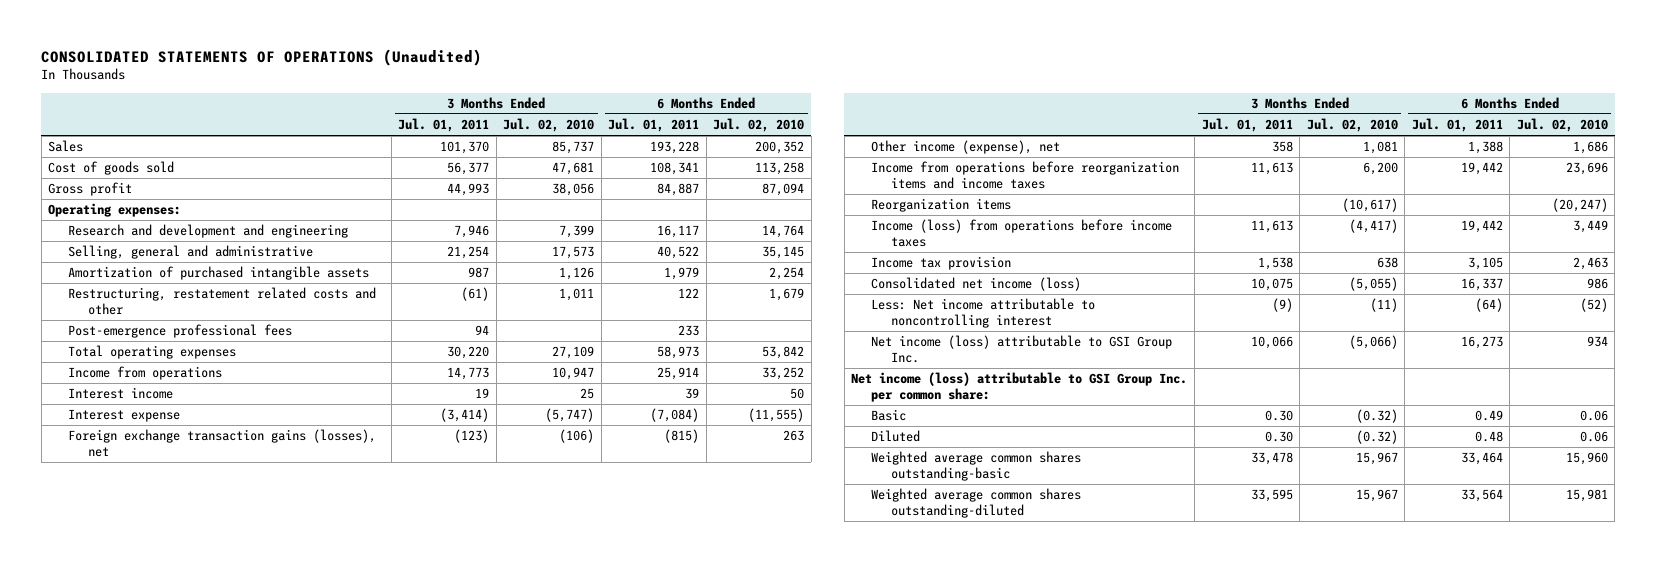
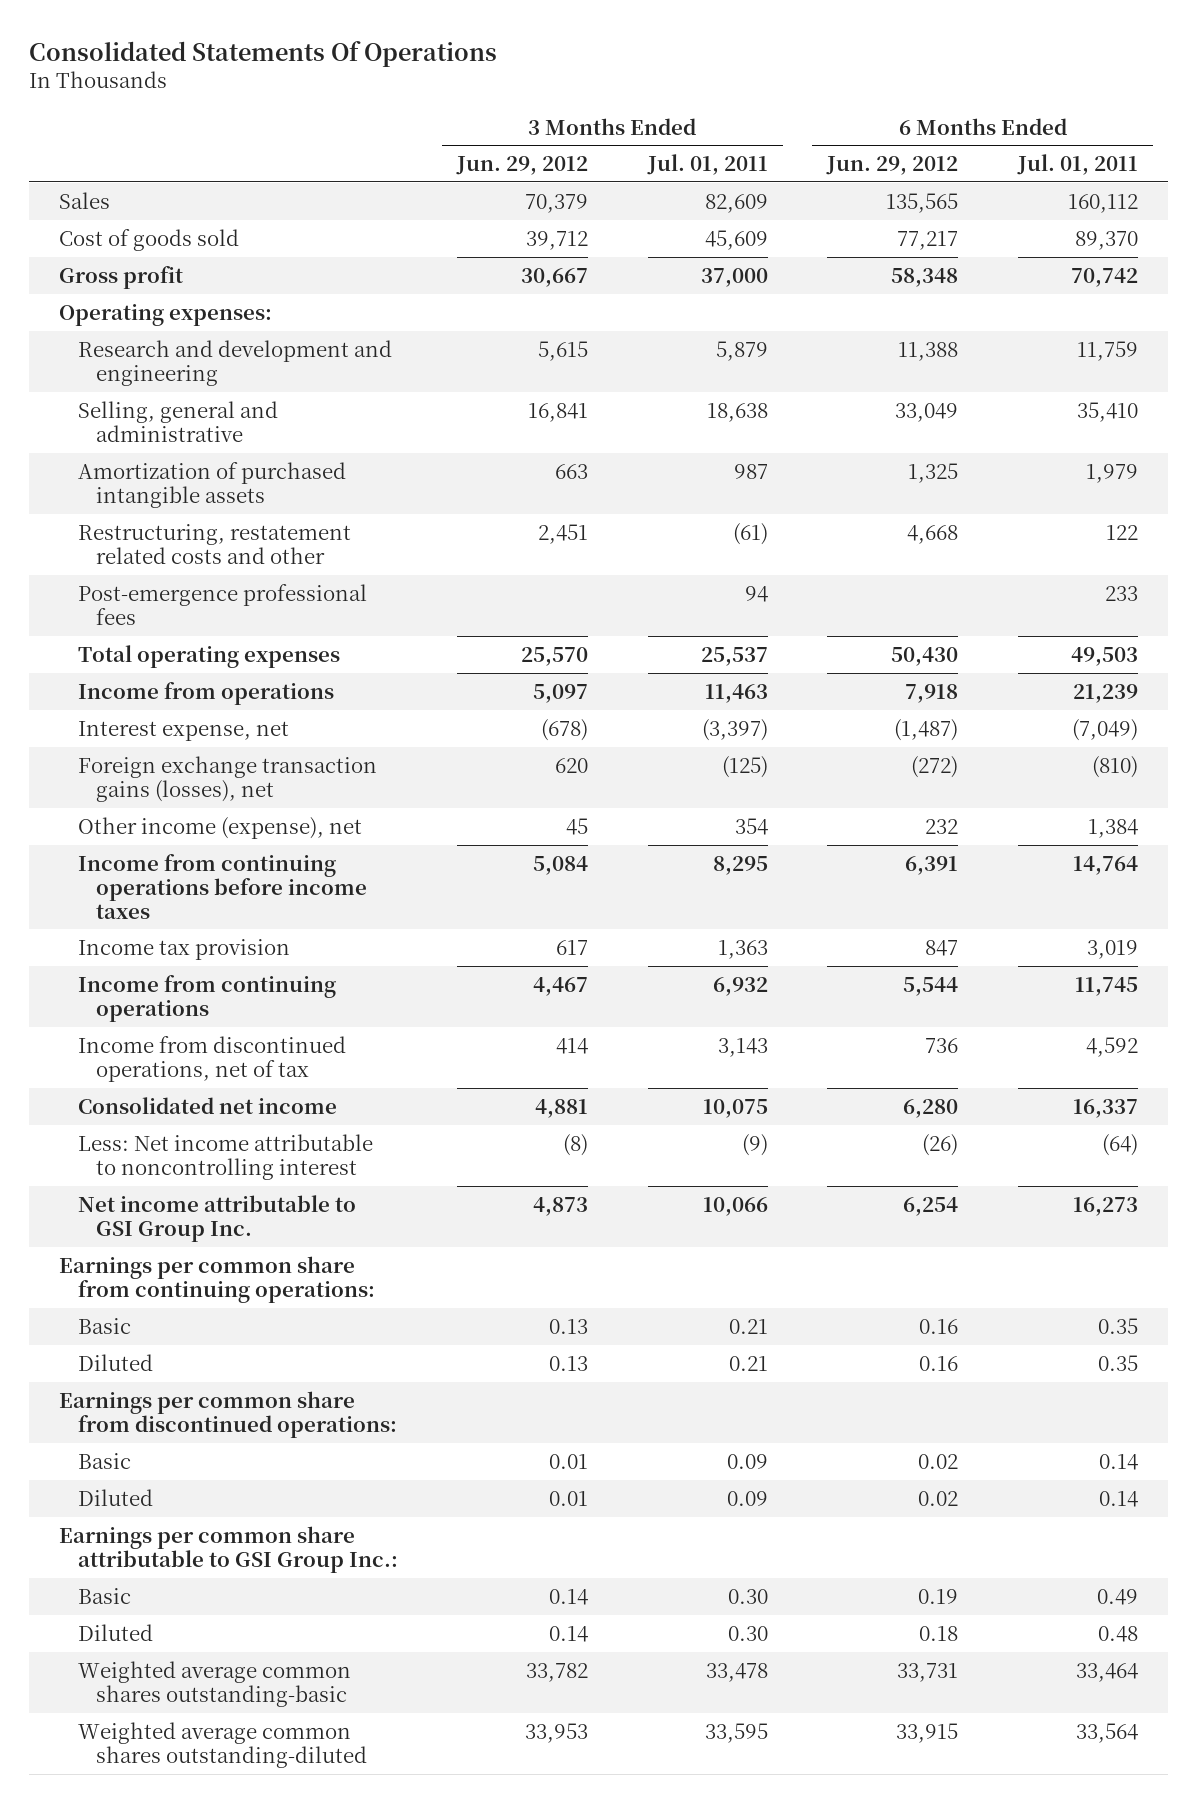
- CONSOLIDATED STATEMENTS OF OPERATIONS (Unaudited)
+ Consolidated Statements Of Operations
- | 3 Months Ended Jul. 01, 2011 | 3 Months Ended Jul. 02, 2010 | 6 Months Ended Jul. 01, 2011 | 6 Months Ended Jul. 02, 2010
+ | 3 Months Ended Jun. 29, 2012 | 3 Months Ended Jul. 01, 2011 | 6 Months Ended Jun. 29, 2012 | 6 Months Ended Jul. 01, 2011
- Sales | 101,370 | 85,737 | 193,228 | 200,352
- Cost of goods sold | 56,377 | 47,681 | 108,341 | 113,258
- Gross profit | 44,993 | 38,056 | 84,887 | 87,094
+ Sales | 70,379 | 82,609 | 135,565 | 160,112
+ Cost of goods sold | 39,712 | 45,609 | 77,217 | 89,370
+ Gross profit | 30,667 | 37,000 | 58,348 | 70,742
- Research and development and engineering | 7,946 | 7,399 | 16,117 | 14,764
- Selling, general and administrative | 21,254 | 17,573 | 40,522 | 35,145
+ Research and development and engineering | 5,615 | 5,879 | 11,388 | 11,759
+ Selling, general and administrative | 16,841 | 18,638 | 33,049 | 35,410
- Total operating expenses | 30,220 | 27,109 | 58,973 | 53,842
- Income from operations | 14,773 | 10,947 | 25,914 | 33,252
- Interest income | 19 | 25 | 39 | 50
- Interest expense | (3,414) | (5,747) | (7,084) | (11,555)
- Foreign exchange transaction gains (losses), net | (123) | (106) | (815) | 263
- Other income (expense), net | 358 | 1,081 | 1,388 | 1,686
- Income from operations before reorganization items and income taxes | 11,613 | 6,200 | 19,442 | 23,696
- Reorganization items | | (10,617) | | (20,247)
- Income (loss) from operations before income taxes | 11,613 | (4,417) | 19,442 | 3,449
- Income tax provision | 1,538 | 638 | 3,105 | 2,463
- Consolidated net income (loss) | 10,075 | (5,055) | 16,337 | 986
+ Total operating expenses | 25,570 | 25,537 | 50,430 | 49,503
+ Income from operations | 5,097 | 11,463 | 7,918 | 21,239
+ Interest expense, net | (678) | (3,397) | (1,487) | (7,049)
+ Foreign exchange transaction gains (losses), net | 620 | (125) | (272) | (810)
+ Other income (expense), net | 45 | 354 | 232 | 1,384
+ Income from continuing operations before income taxes | 5,084 | 8,295 | 6,391 | 14,764
+ Income tax provision | 617 | 1,363 | 847 | 3,019
+ Income from continuing operations | 4,467 | 6,932 | 5,544 | 11,745
+ Income from discontinued operations, net of tax | 414 | 3,143 | 736 | 4,592
+ Consolidated net income | 4,881 | 10,075 | 6,280 | 16,337
- Net income (loss) attributable to GSI Group Inc. | 10,066 | (5,066) | 16,273 | 934
- Net income (loss) attributable to GSI Group Inc. per common share:
+ Net income attributable to GSI Group Inc. | 4,873 | 10,066 | 6,254 | 16,273
+ Earnings per common share from continuing operations:
+ Basic | 0.13 | 0.21 | 0.16 | 0.35
+ Diluted | 0.13 | 0.21 | 0.16 | 0.35
+ Earnings per common share from discontinued operations:
+ Basic | 0.01 | 0.09 | 0.02 | 0.14
+ Diluted | 0.01 | 0.09 | 0.02 | 0.14
+ Earnings per common share attributable to GSI Group Inc.:

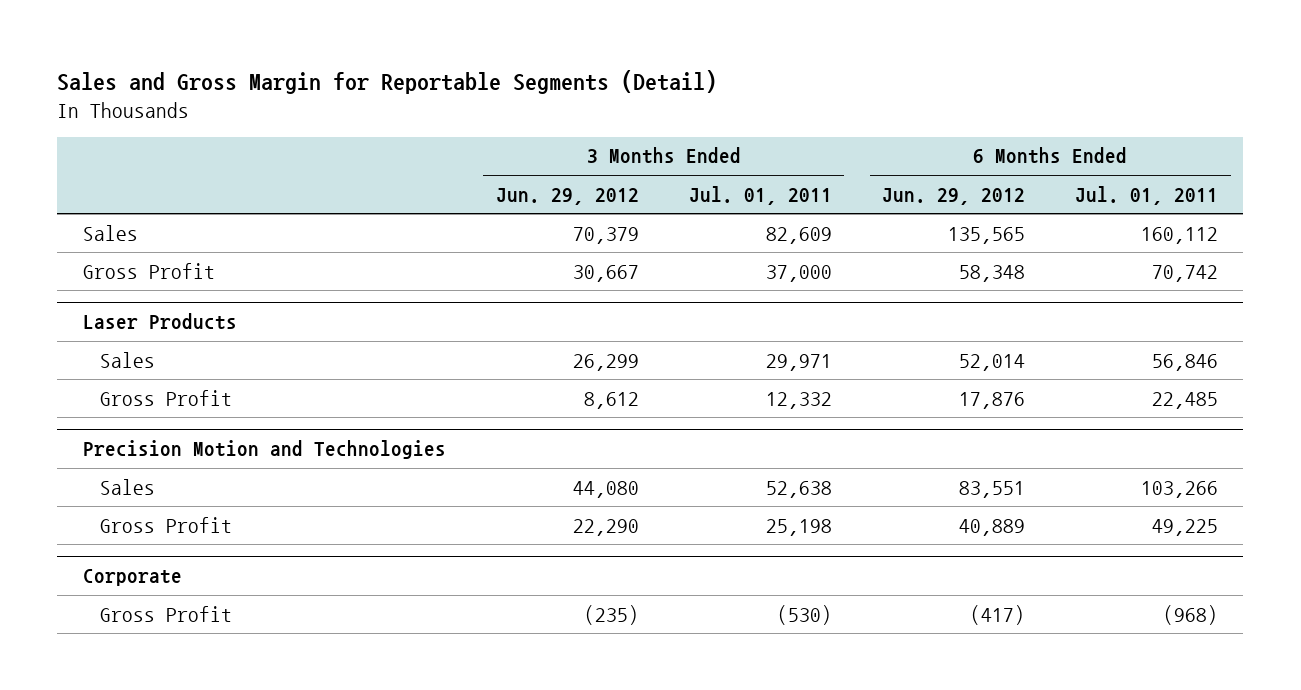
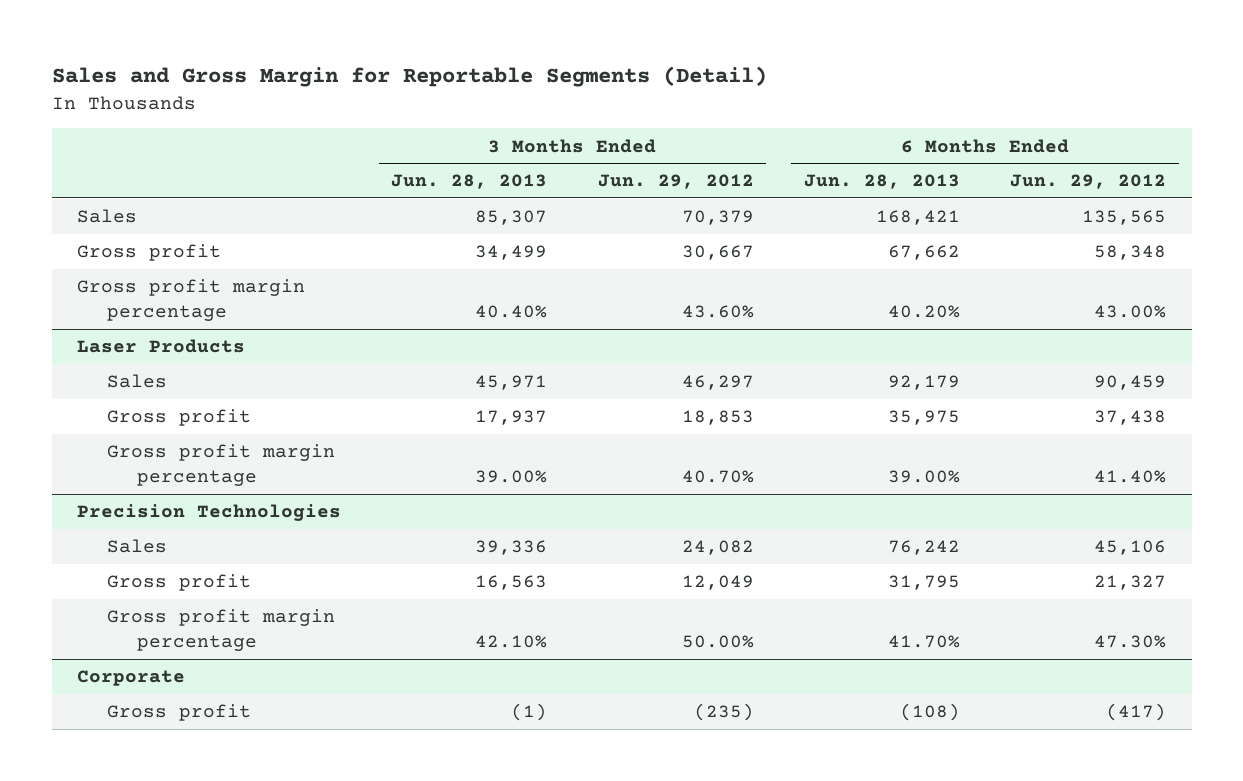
- | 3 Months Ended Jun. 29, 2012 | 3 Months Ended Jul. 01, 2011 | 6 Months Ended Jun. 29, 2012 | 6 Months Ended Jul. 01, 2011
+ | 3 Months Ended Jun. 28, 2013 | 3 Months Ended Jun. 29, 2012 | 6 Months Ended Jun. 28, 2013 | 6 Months Ended Jun. 29, 2012
- Gross Profit | 30,667 | 37,000 | 58,348 | 70,742
+ Gross profit | 34,499 | 30,667 | 67,662 | 58,348
+ Gross profit margin percentage | 40.40% | 43.60% | 40.20% | 43.00%
@ Laser Products
- Sales | 26,299 | 29,971 | 52,014 | 56,846
- Gross Profit | 8,612 | 12,332 | 17,876 | 22,485
- Precision Motion and Technologies
- Sales | 44,080 | 52,638 | 83,551 | 103,266
- Gross Profit | 22,290 | 25,198 | 40,889 | 49,225
@ Laser Products
+ Sales | 45,971 | 46,297 | 92,179 | 90,459
+ Gross profit | 17,937 | 18,853 | 35,975 | 37,438
+ Gross profit margin percentage | 39.00% | 40.70% | 39.00% | 41.40%
+ Precision Technologies
+ Sales | 39,336 | 24,082 | 76,242 | 45,106
+ Gross profit | 16,563 | 12,049 | 31,795 | 21,327
+ Gross profit margin percentage | 42.10% | 50.00% | 41.70% | 47.30%
@ Corporate
- Gross Profit | (235) | (530) | (417) | (968)
+ Gross profit | (1) | (235) | (108) | (417)

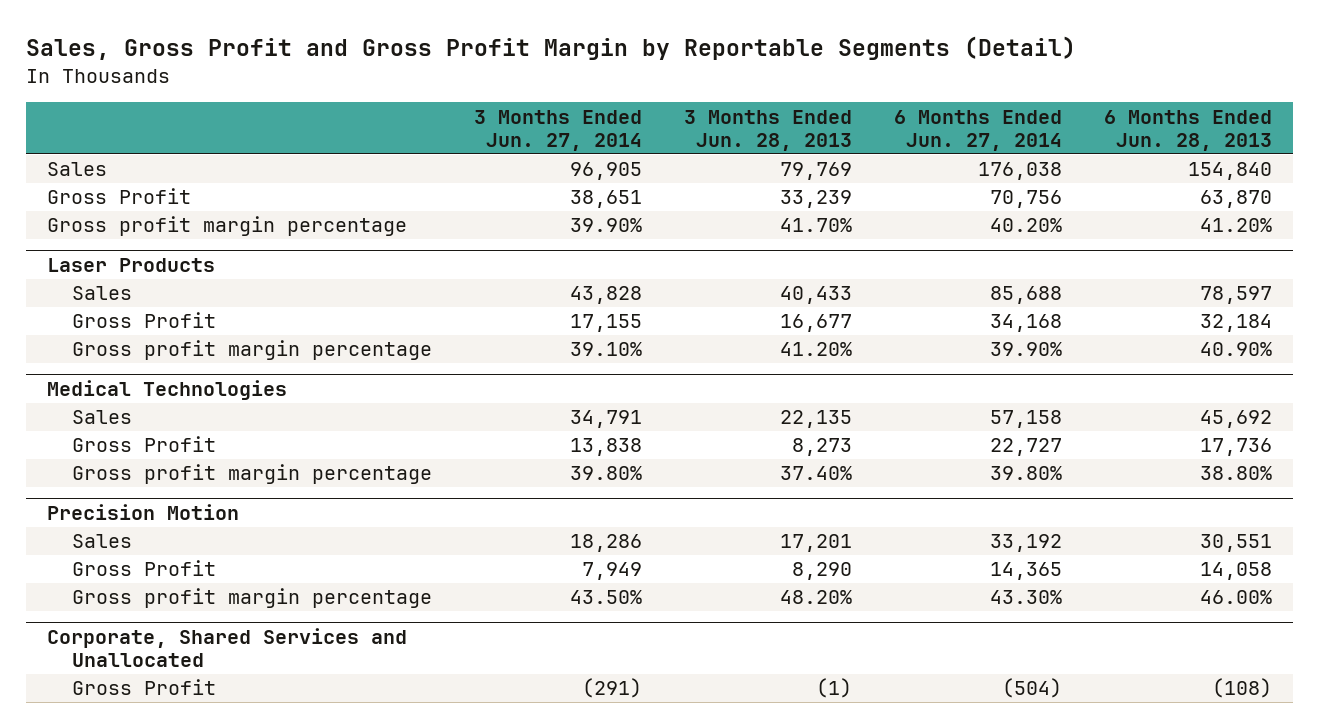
- Sales and Gross Margin for Reportable Segments (Detail)
+ Sales, Gross Profit and Gross Profit Margin by Reportable Segments (Detail)
- | 3 Months Ended Jun. 28, 2013 | 3 Months Ended Jun. 29, 2012 | 6 Months Ended Jun. 28, 2013 | 6 Months Ended Jun. 29, 2012
+ | 3 Months Ended Jun. 27, 2014 | 3 Months Ended Jun. 28, 2013 | 6 Months Ended Jun. 27, 2014 | 6 Months Ended Jun. 28, 2013
- Sales | 85,307 | 70,379 | 168,421 | 135,565
- Gross profit | 34,499 | 30,667 | 67,662 | 58,348
- Gross profit margin percentage | 40.40% | 43.60% | 40.20% | 43.00%
+ Sales | 96,905 | 79,769 | 176,038 | 154,840
+ Gross Profit | 38,651 | 33,239 | 70,756 | 63,870
+ Gross profit margin percentage | 39.90% | 41.70% | 40.20% | 41.20%
@ Laser Products
- Sales | 45,971 | 46,297 | 92,179 | 90,459
- Gross profit | 17,937 | 18,853 | 35,975 | 37,438
- Gross profit margin percentage | 39.00% | 40.70% | 39.00% | 41.40%
- Precision Technologies
- Sales | 39,336 | 24,082 | 76,242 | 45,106
- Gross profit | 16,563 | 12,049 | 31,795 | 21,327
- Gross profit margin percentage | 42.10% | 50.00% | 41.70% | 47.30%
- Corporate
- Gross profit | (1) | (235) | (108) | (417)
@ Laser Products
+ Sales | 43,828 | 40,433 | 85,688 | 78,597
+ Gross Profit | 17,155 | 16,677 | 34,168 | 32,184
+ Gross profit margin percentage | 39.10% | 41.20% | 39.90% | 40.90%
+ Medical Technologies
+ Sales | 34,791 | 22,135 | 57,158 | 45,692
+ Gross Profit | 13,838 | 8,273 | 22,727 | 17,736
+ Gross profit margin percentage | 39.80% | 37.40% | 39.80% | 38.80%
+ Precision Motion
+ Sales | 18,286 | 17,201 | 33,192 | 30,551
+ Gross Profit | 7,949 | 8,290 | 14,365 | 14,058
+ Gross profit margin percentage | 43.50% | 48.20% | 43.30% | 46.00%
+ Corporate, Shared Services and Unallocated
+ Gross Profit | (291) | (1) | (504) | (108)

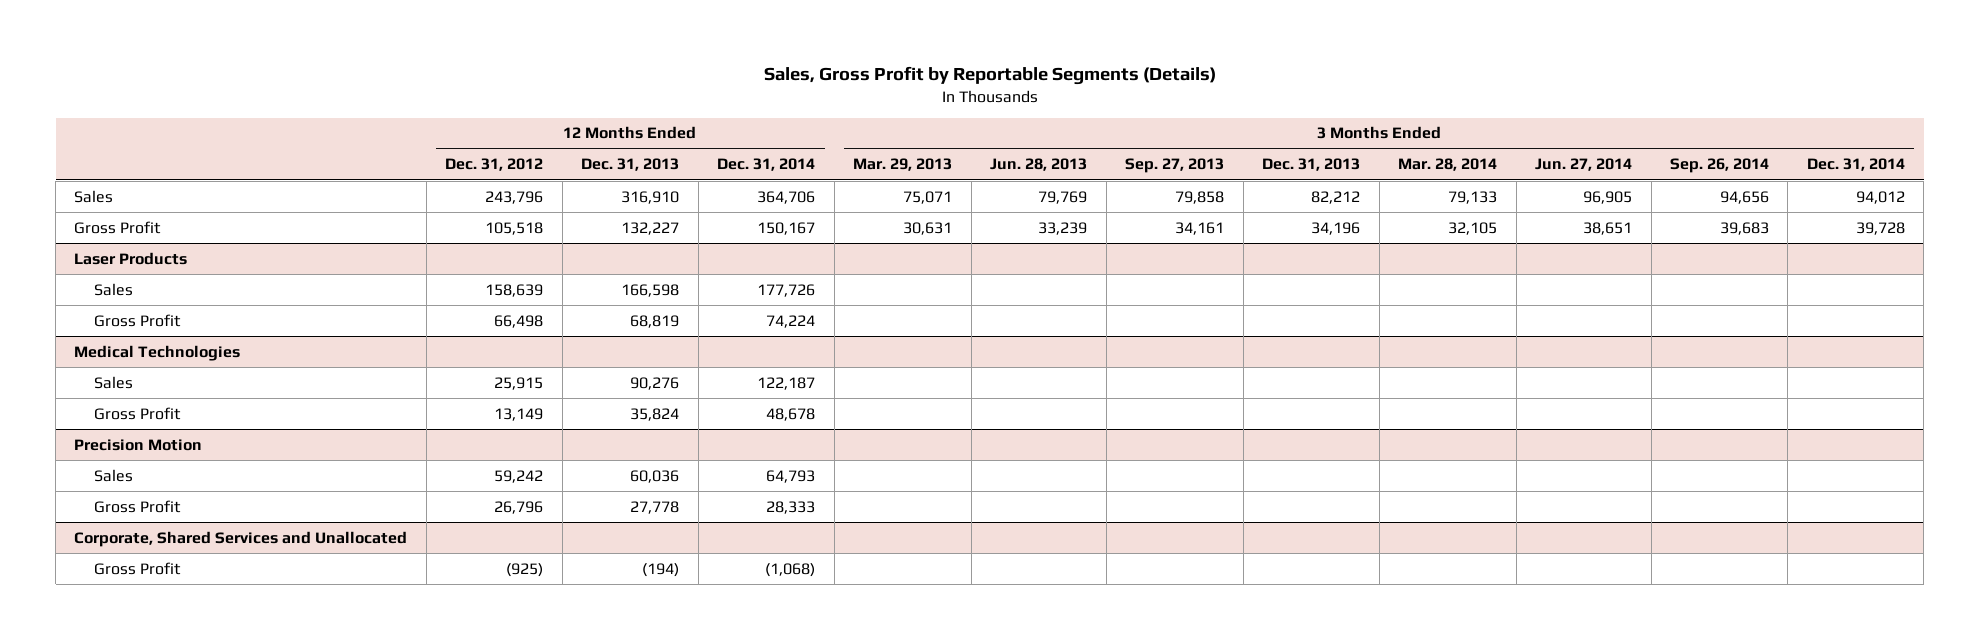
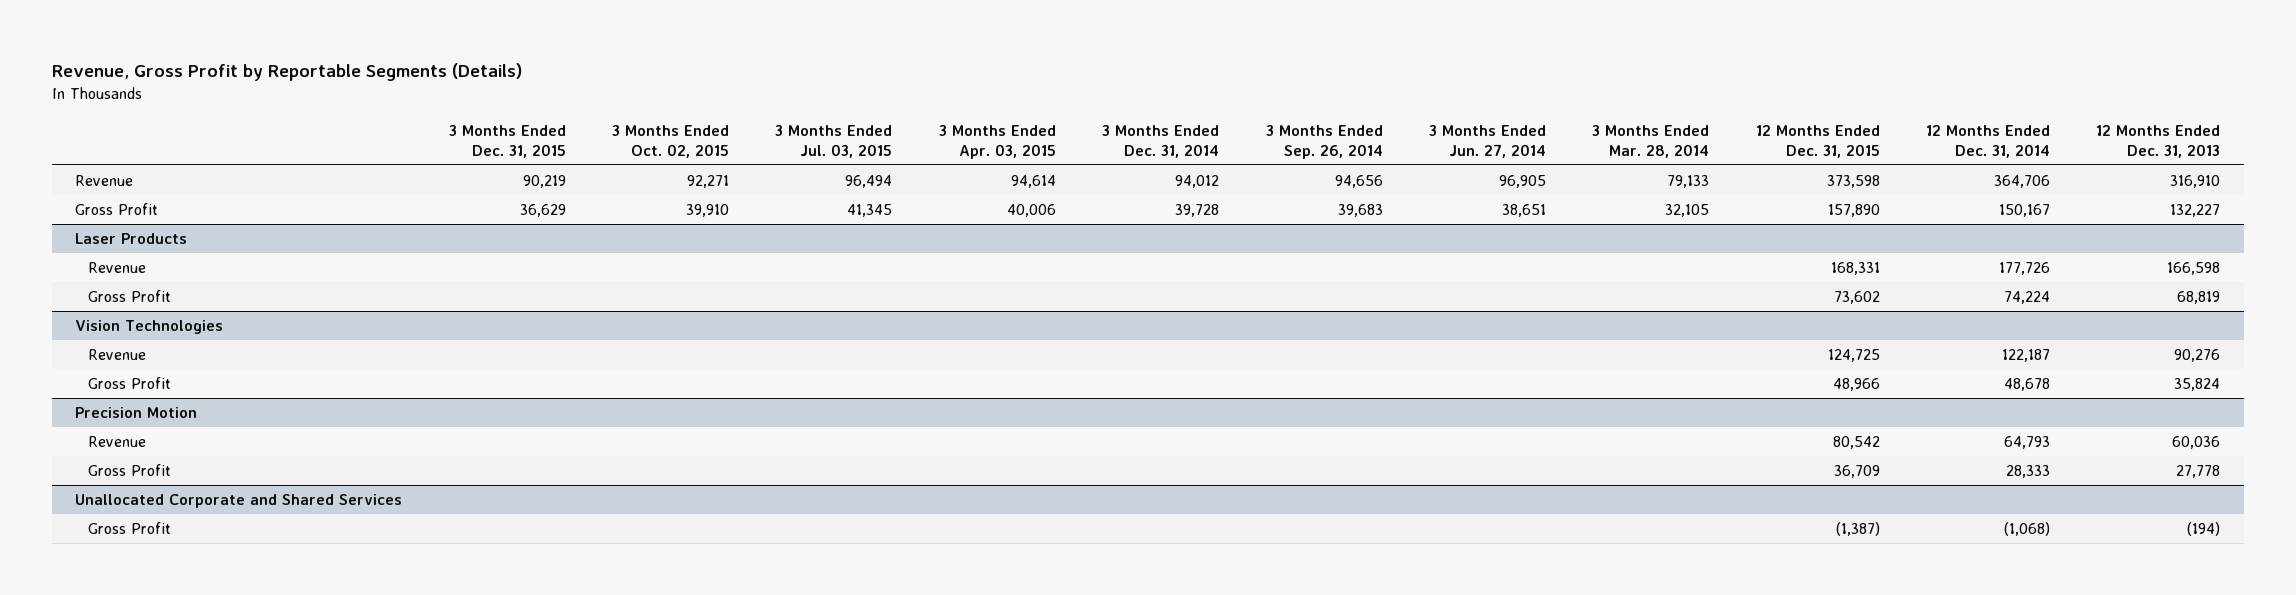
- Sales, Gross Profit by Reportable Segments (Details)
+ Revenue, Gross Profit by Reportable Segments (Details)
- | 12 Months Ended Dec. 31, 2012 | 12 Months Ended Dec. 31, 2013 | 12 Months Ended Dec. 31, 2014 | 3 Months Ended Mar. 29, 2013 | 3 Months Ended Jun. 28, 2013 | 3 Months Ended Sep. 27, 2013 | 3 Months Ended Dec. 31, 2013 | 3 Months Ended Mar. 28, 2014 | 3 Months Ended Jun. 27, 2014 | 3 Months Ended Sep. 26, 2014 | 3 Months Ended Dec. 31, 2014
+ | 3 Months Ended Dec. 31, 2015 | 3 Months Ended Oct. 02, 2015 | 3 Months Ended Jul. 03, 2015 | 3 Months Ended Apr. 03, 2015 | 3 Months Ended Dec. 31, 2014 | 3 Months Ended Sep. 26, 2014 | 3 Months Ended Jun. 27, 2014 | 3 Months Ended Mar. 28, 2014 | 12 Months Ended Dec. 31, 2015 | 12 Months Ended Dec. 31, 2014 | 12 Months Ended Dec. 31, 2013
- Sales | 243,796 | 316,910 | 364,706 | 75,071 | 79,769 | 79,858 | 82,212 | 79,133 | 96,905 | 94,656 | 94,012
+ Revenue | 90,219 | 92,271 | 96,494 | 94,614 | 94,012 | 94,656 | 96,905 | 79,133 | 373,598 | 364,706 | 316,910
@ Laser Products
- Sales | 158,639 | 166,598 | 177,726 | | | | | | | |
+ Revenue | | | | | | | | | 168,331 | 177,726 | 166,598
- Medical Technologies
- Sales | 25,915 | 90,276 | 122,187 | | | | | | | |
+ Vision Technologies
+ Revenue | | | | | | | | | 124,725 | 122,187 | 90,276
@ Precision Motion
- Sales | 59,242 | 60,036 | 64,793 | | | | | | | |
+ Revenue | | | | | | | | | 80,542 | 64,793 | 60,036
- Corporate, Shared Services and Unallocated
+ Unallocated Corporate and Shared Services

